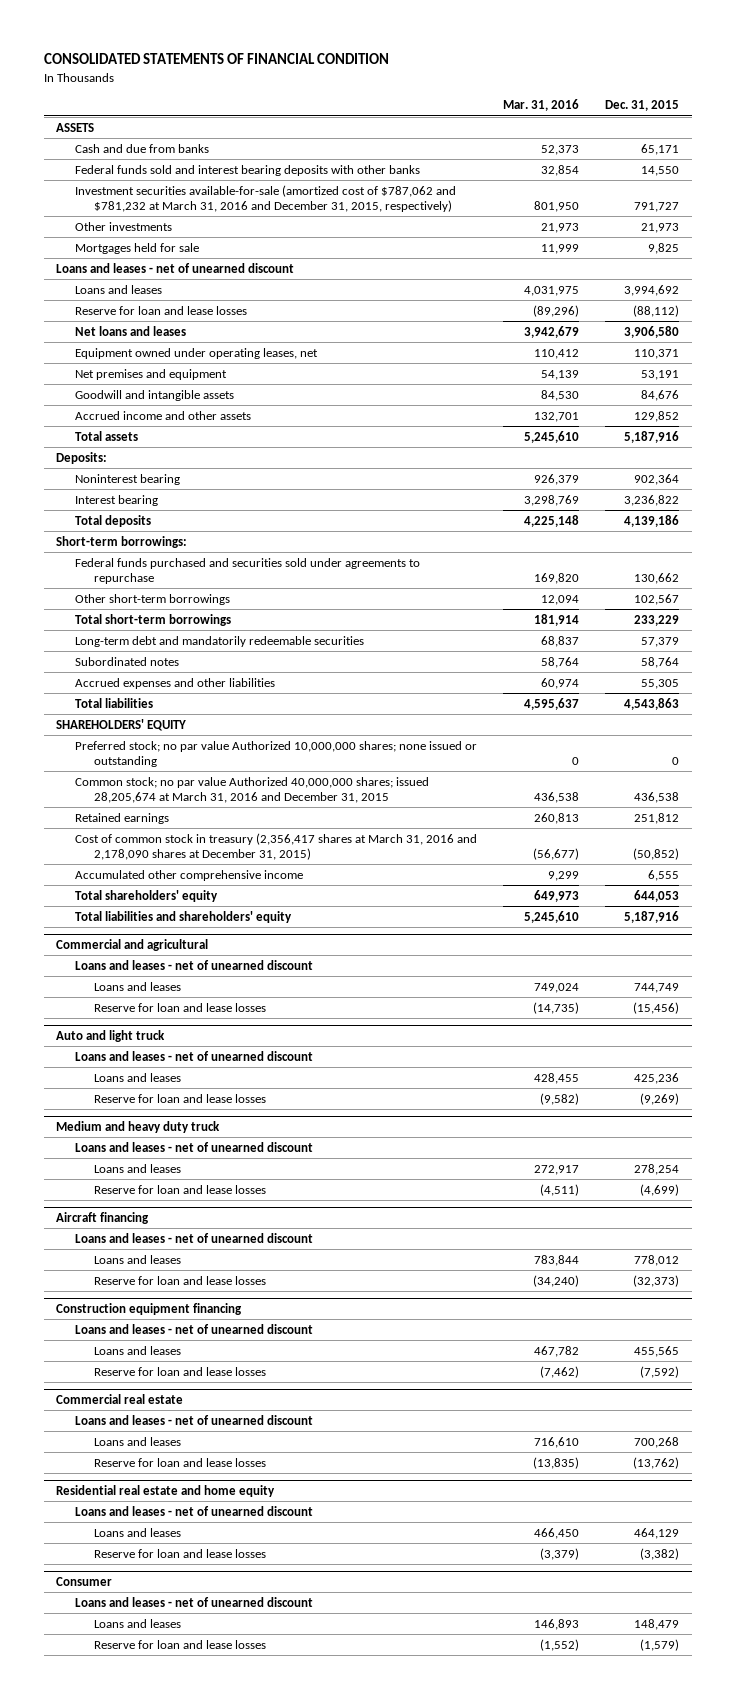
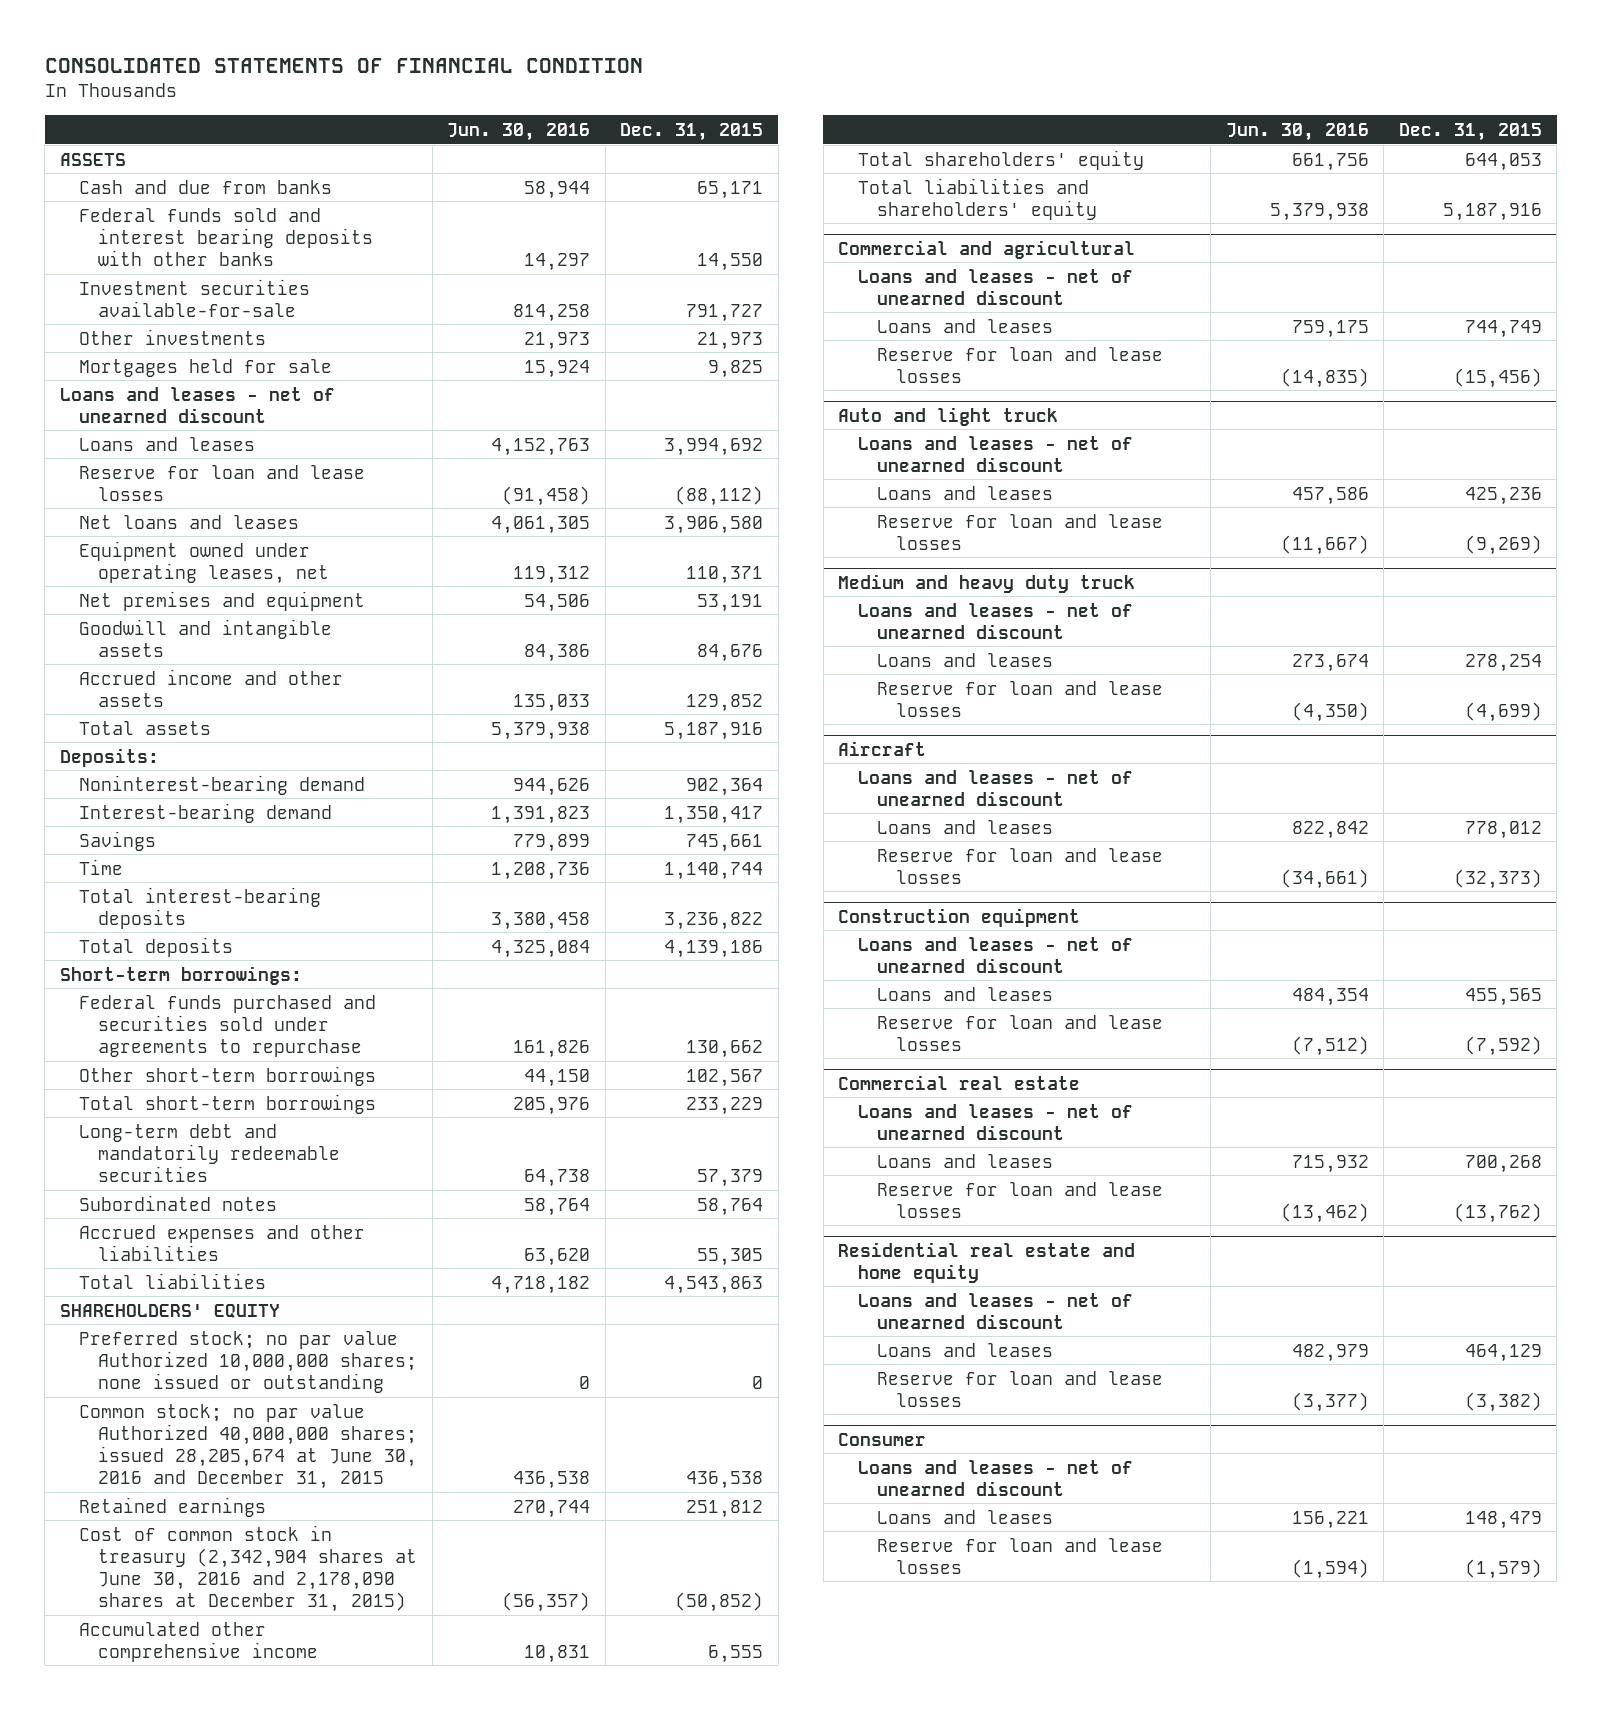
- | Mar. 31, 2016 | Dec. 31, 2015
+ | Jun. 30, 2016 | Dec. 31, 2015
- Investment securities available-for-sale (amortized cost of $787,062 and $781,232 at March 31, 2016 and December 31, 2015, respectively) | 801,950 | 791,727
+ Investment securities available-for-sale | 814,258 | 791,727
- Noninterest bearing | 926,379 | 902,364
- Interest bearing | 3,298,769 | 3,236,822
+ Noninterest-bearing demand | 944,626 | 902,364
+ Interest-bearing demand | 1,391,823 | 1,350,417
+ Savings | 779,899 | 745,661
+ Time | 1,208,736 | 1,140,744
+ Total interest-bearing deposits | 3,380,458 | 3,236,822
- Common stock; no par value Authorized 40,000,000 shares; issued 28,205,674 at March 31, 2016 and December 31, 2015 | 436,538 | 436,538
+ Common stock; no par value Authorized 40,000,000 shares; issued 28,205,674 at June 30, 2016 and December 31, 2015 | 436,538 | 436,538
- Cost of common stock in treasury (2,356,417 shares at March 31, 2016 and 2,178,090 shares at December 31, 2015) | (56,677) | (50,852)
+ Cost of common stock in treasury (2,342,904 shares at June 30, 2016 and 2,178,090 shares at December 31, 2015) | (56,357) | (50,852)
- Aircraft financing
+ Aircraft
- Construction equipment financing
+ Construction equipment

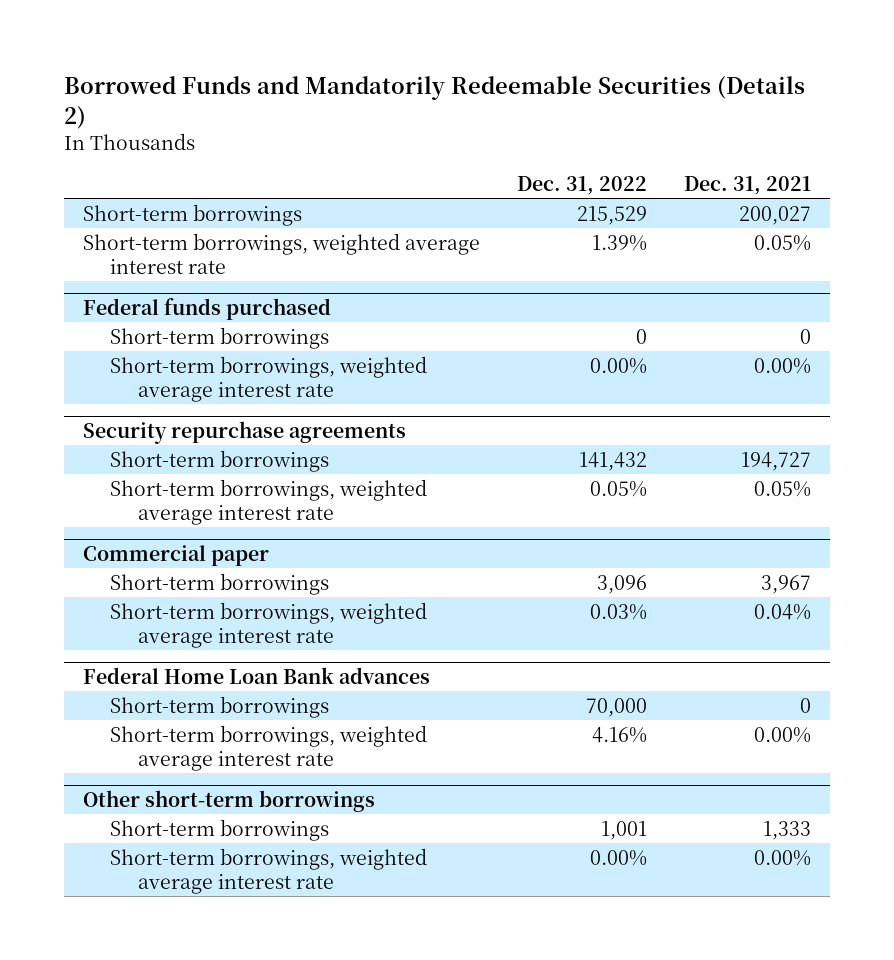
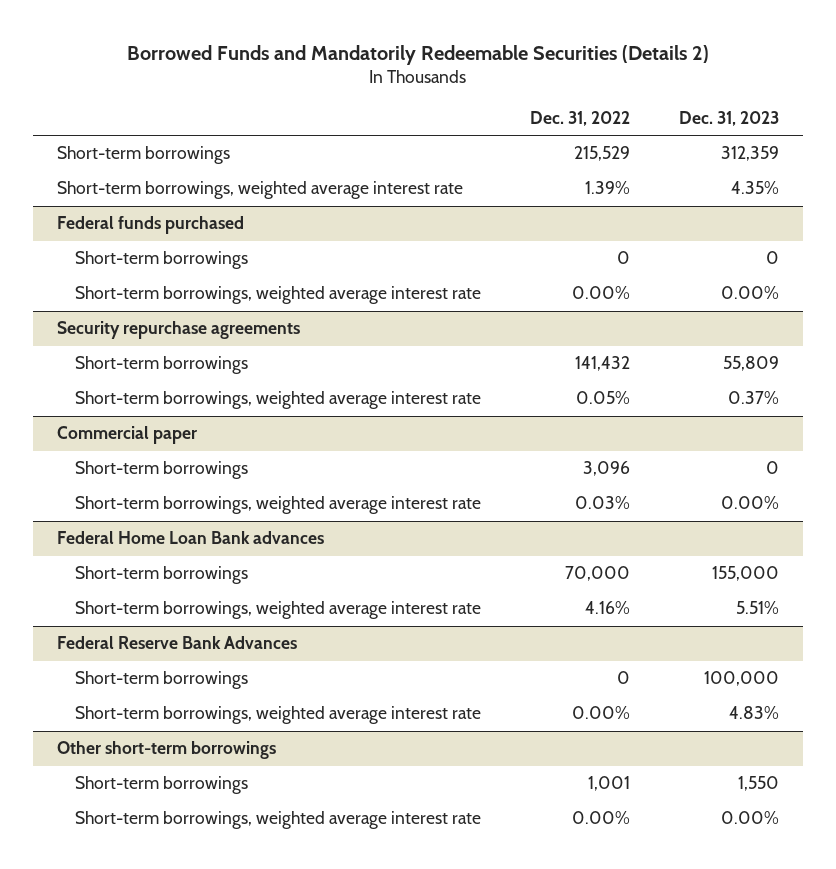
- | Dec. 31, 2022 | Dec. 31, 2021
+ | Dec. 31, 2022 | Dec. 31, 2023
+ Federal Reserve Bank Advances
+ Short-term borrowings | 0 | 100,000
+ Short-term borrowings, weighted average interest rate | 0.00% | 4.83%

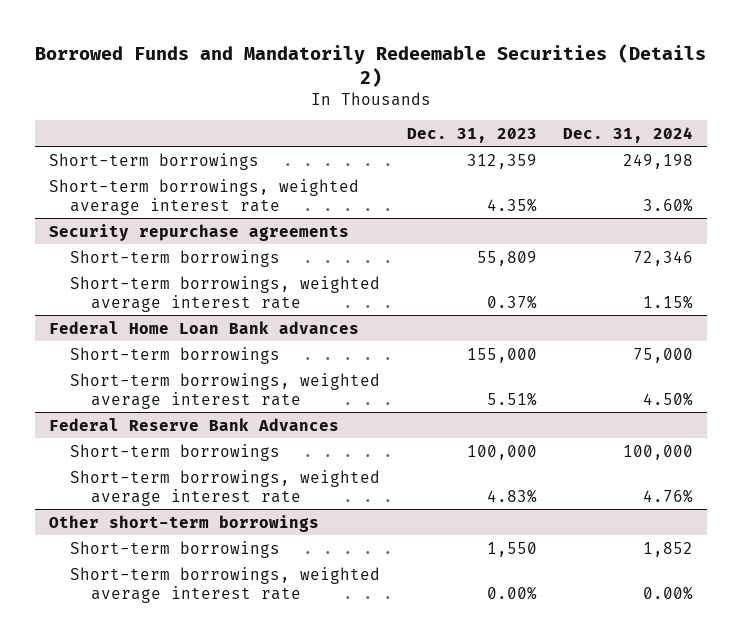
- | Dec. 31, 2022 | Dec. 31, 2023
+ | Dec. 31, 2023 | Dec. 31, 2024
- Federal funds purchased
- Short-term borrowings | 0 | 0
- Short-term borrowings, weighted average interest rate | 0.00% | 0.00%
- Commercial paper
- Short-term borrowings | 3,096 | 0
- Short-term borrowings, weighted average interest rate | 0.03% | 0.00%

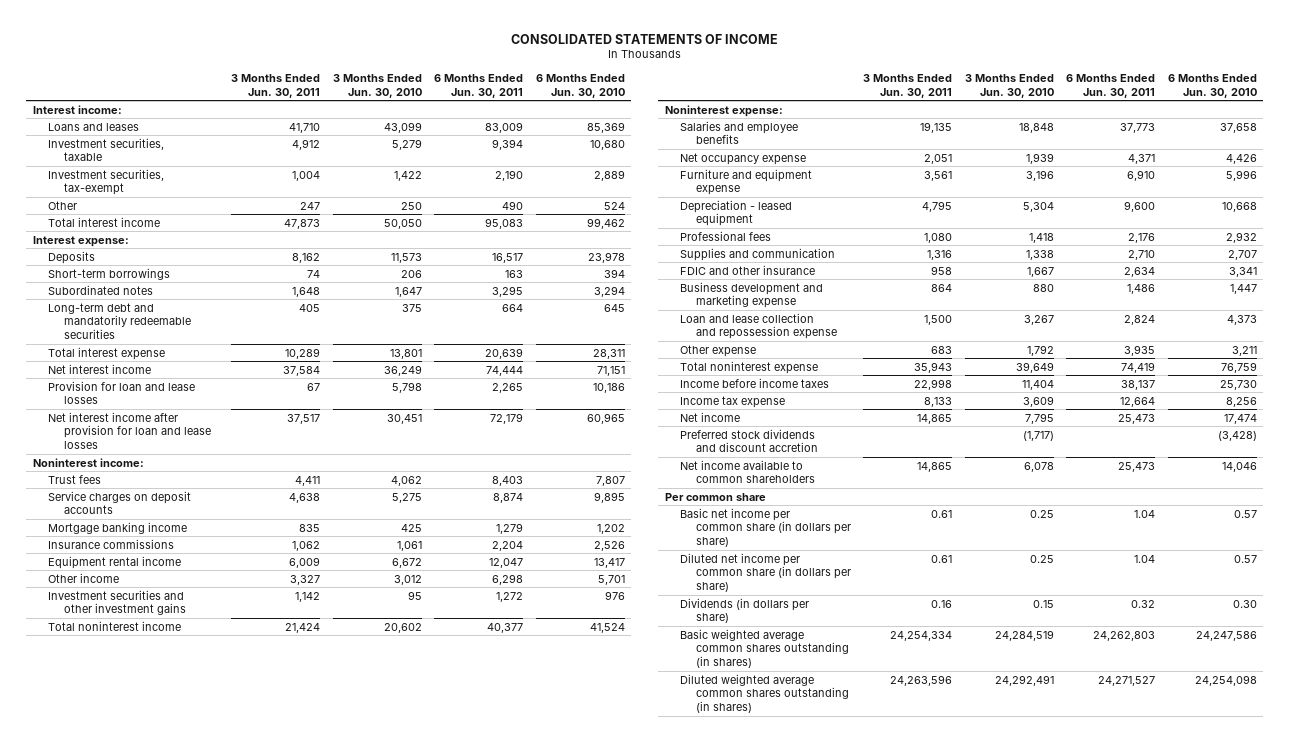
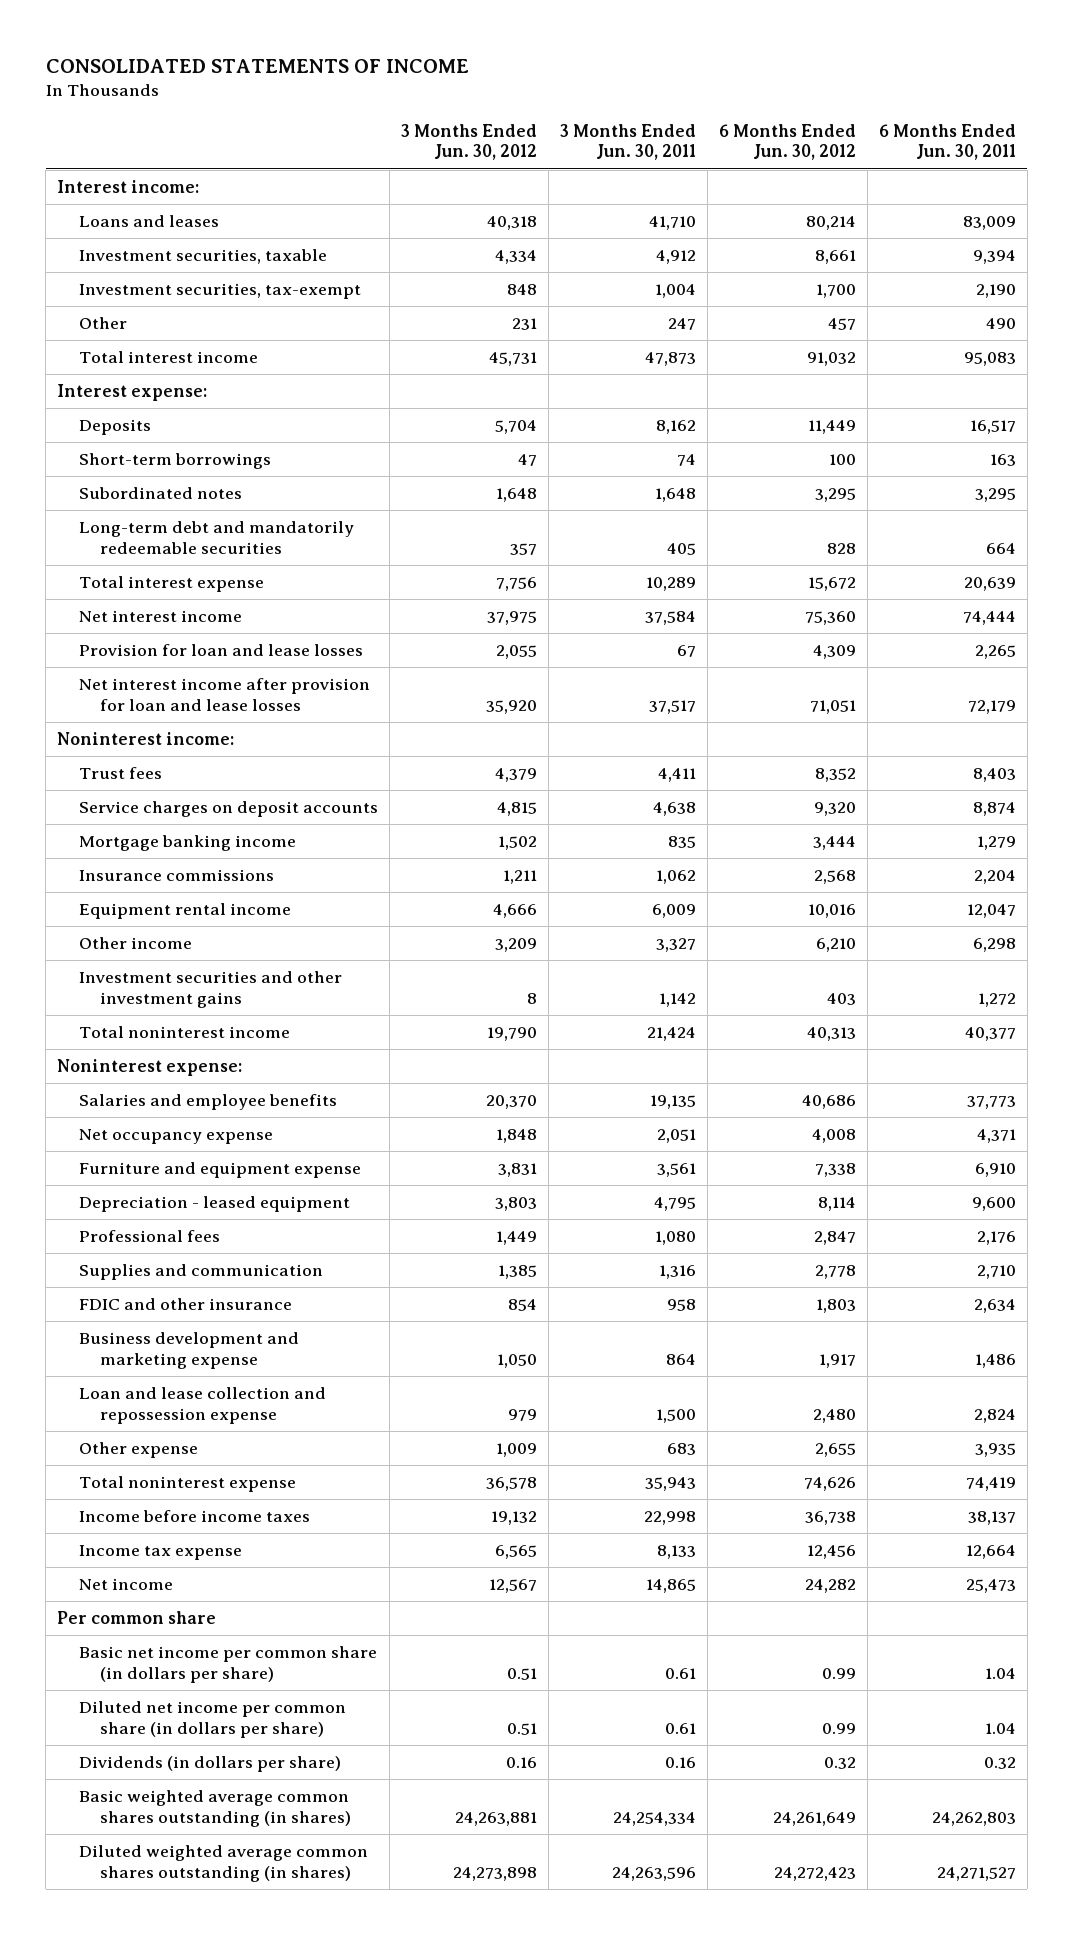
- | 3 Months Ended Jun. 30, 2011 | 3 Months Ended Jun. 30, 2010 | 6 Months Ended Jun. 30, 2011 | 6 Months Ended Jun. 30, 2010
+ | 3 Months Ended Jun. 30, 2012 | 3 Months Ended Jun. 30, 2011 | 6 Months Ended Jun. 30, 2012 | 6 Months Ended Jun. 30, 2011
- Preferred stock dividends and discount accretion | | (1,717) | | (3,428)
- Net income available to common shareholders | 14,865 | 6,078 | 25,473 | 14,046

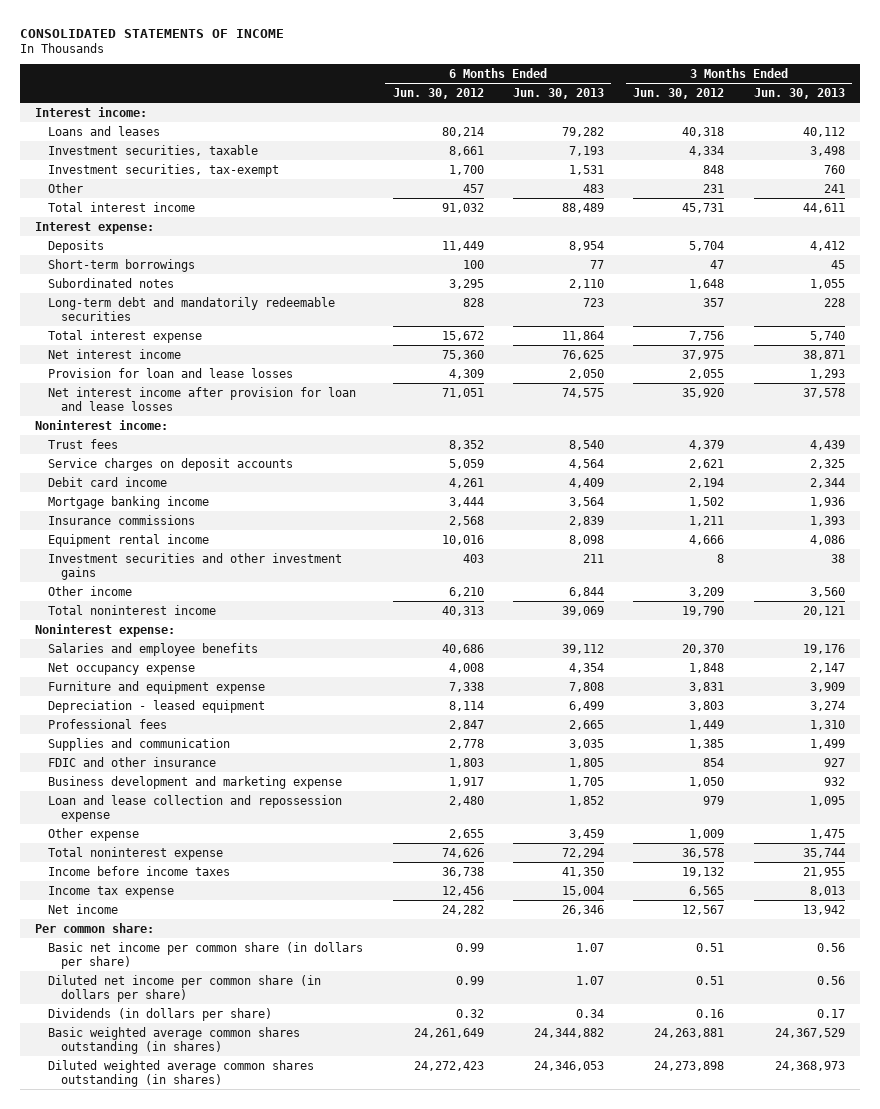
- | 3 Months Ended Jun. 30, 2012 | 3 Months Ended Jun. 30, 2011 | 6 Months Ended Jun. 30, 2012 | 6 Months Ended Jun. 30, 2011
+ | 6 Months Ended Jun. 30, 2012 | 6 Months Ended Jun. 30, 2013 | 3 Months Ended Jun. 30, 2012 | 3 Months Ended Jun. 30, 2013
- Service charges on deposit accounts | 4,815 | 4,638 | 9,320 | 8,874
+ Service charges on deposit accounts | 5,059 | 4,564 | 2,621 | 2,325
+ Debit card income | 4,261 | 4,409 | 2,194 | 2,344
moved down: Other income | 6,210 | 6,844 | 3,209 | 3,560
- Per common share
+ Per common share:

